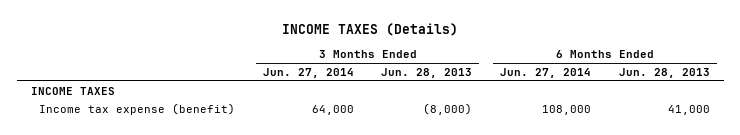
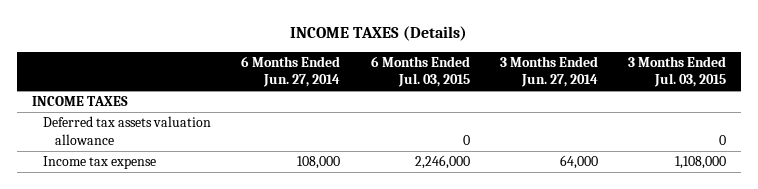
- | 3 Months Ended Jun. 27, 2014 | 3 Months Ended Jun. 28, 2013 | 6 Months Ended Jun. 27, 2014 | 6 Months Ended Jun. 28, 2013
+ | 6 Months Ended Jun. 27, 2014 | 6 Months Ended Jul. 03, 2015 | 3 Months Ended Jun. 27, 2014 | 3 Months Ended Jul. 03, 2015
- Income tax expense (benefit) | 64,000 | (8,000) | 108,000 | 41,000
+ Deferred tax assets valuation allowance | | 0 | | 0
+ Income tax expense | 108,000 | 2,246,000 | 64,000 | 1,108,000

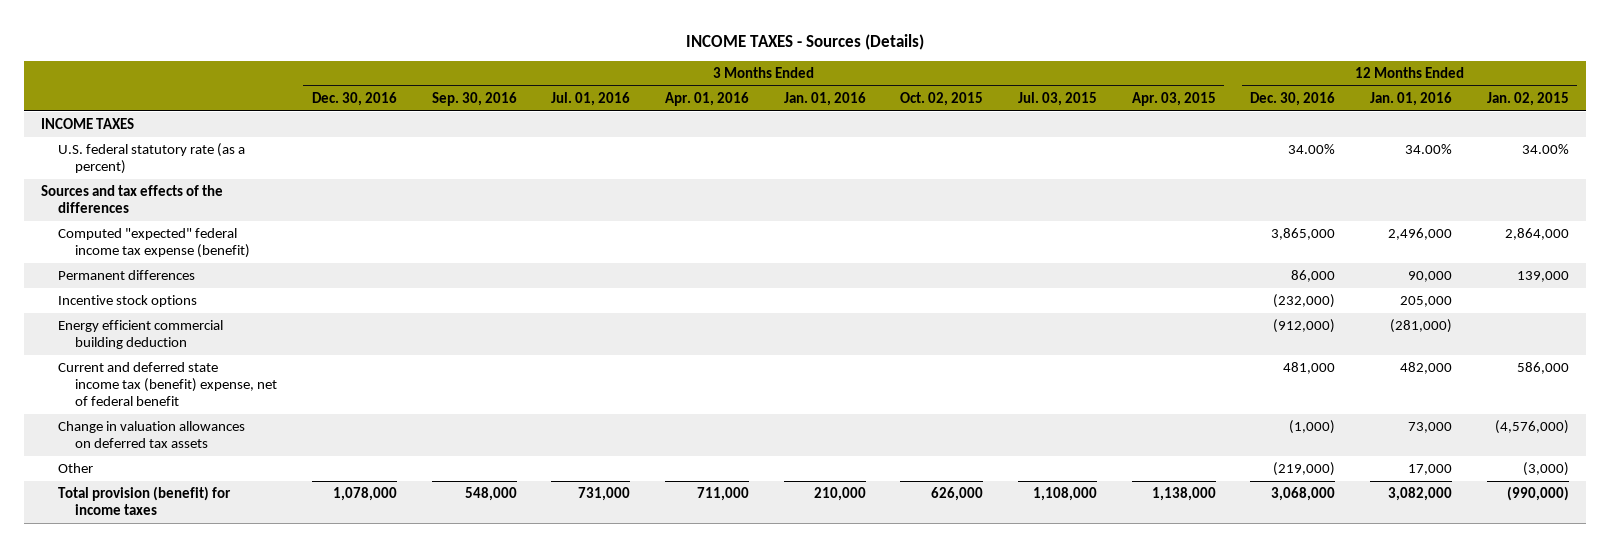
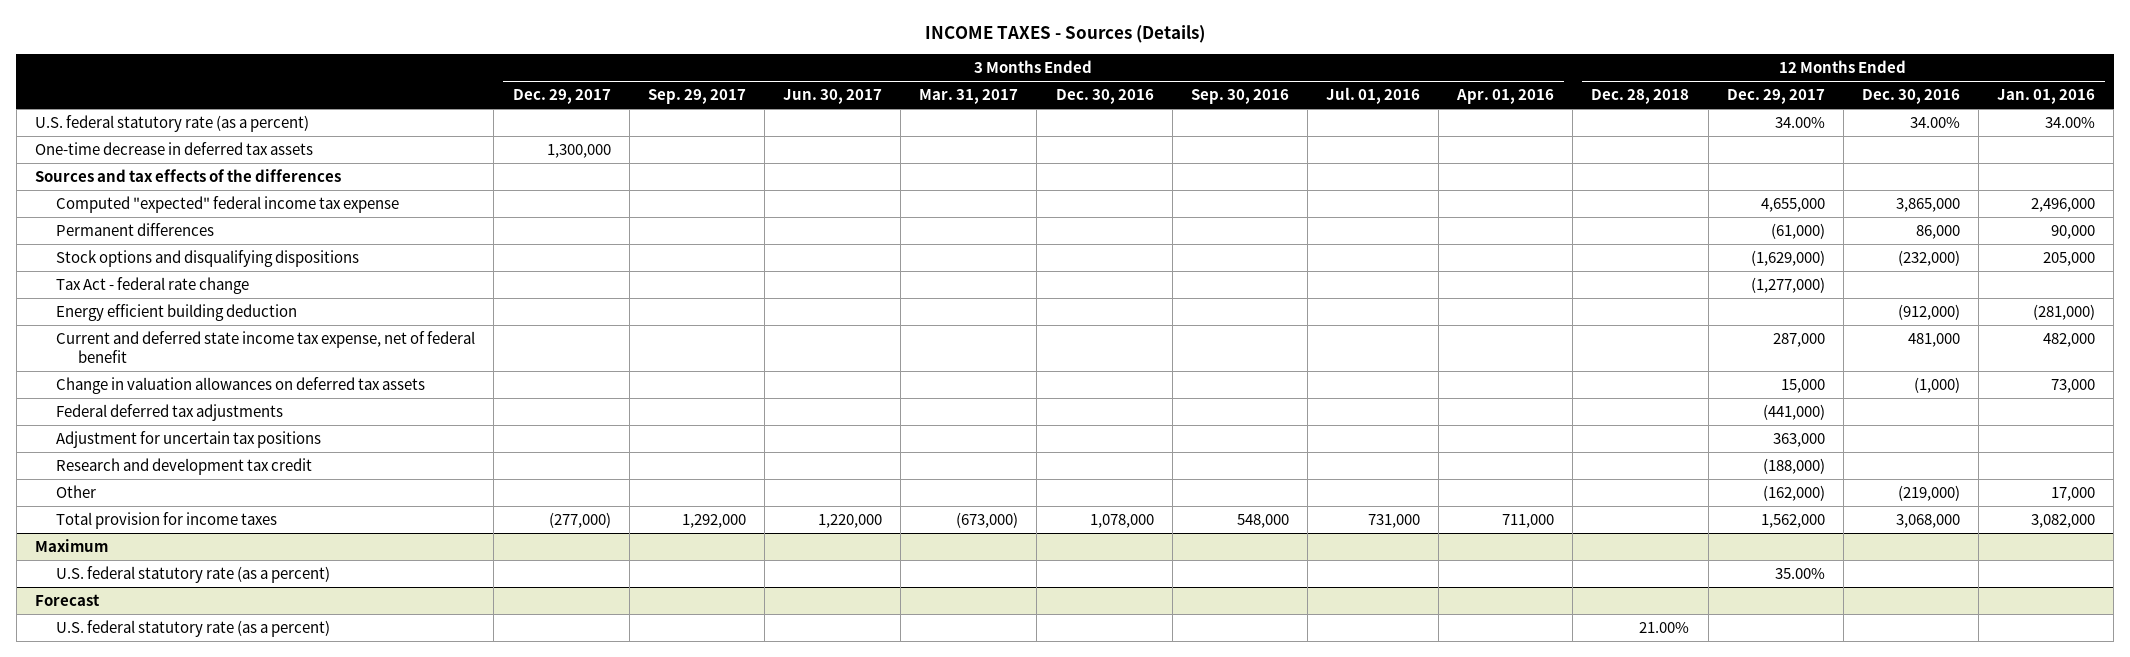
- | 3 Months Ended Dec. 30, 2016 | 3 Months Ended Sep. 30, 2016 | 3 Months Ended Jul. 01, 2016 | 3 Months Ended Apr. 01, 2016 | 3 Months Ended Jan. 01, 2016 | 3 Months Ended Oct. 02, 2015 | 3 Months Ended Jul. 03, 2015 | 3 Months Ended Apr. 03, 2015 | 12 Months Ended Dec. 30, 2016 | 12 Months Ended Jan. 01, 2016 | 12 Months Ended Jan. 02, 2015
+ | 3 Months Ended Dec. 29, 2017 | 3 Months Ended Sep. 29, 2017 | 3 Months Ended Jun. 30, 2017 | 3 Months Ended Mar. 31, 2017 | 3 Months Ended Dec. 30, 2016 | 3 Months Ended Sep. 30, 2016 | 3 Months Ended Jul. 01, 2016 | 3 Months Ended Apr. 01, 2016 | 12 Months Ended Dec. 28, 2018 | 12 Months Ended Dec. 29, 2017 | 12 Months Ended Dec. 30, 2016 | 12 Months Ended Jan. 01, 2016
- INCOME TAXES
+ One-time decrease in deferred tax assets | 1,300,000 | | | | | | | | | | |
- Computed "expected" federal income tax expense (benefit) | | | | | | | | | 3,865,000 | 2,496,000 | 2,864,000
+ Computed "expected" federal income tax expense | | | | | | | | | | 4,655,000 | 3,865,000 | 2,496,000
- Incentive stock options | | | | | | | | | (232,000) | 205,000 |
- Energy efficient commercial building deduction | | | | | | | | | (912,000) | (281,000) |
- Current and deferred state income tax (benefit) expense, net of federal benefit | | | | | | | | | 481,000 | 482,000 | 586,000
+ Stock options and disqualifying dispositions | | | | | | | | | | (1,629,000) | (232,000) | 205,000
+ Tax Act - federal rate change | | | | | | | | | | (1,277,000) | |
+ Energy efficient building deduction | | | | | | | | | | | (912,000) | (281,000)
+ Current and deferred state income tax expense, net of federal benefit | | | | | | | | | | 287,000 | 481,000 | 482,000
+ Federal deferred tax adjustments | | | | | | | | | | (441,000) | |
+ Adjustment for uncertain tax positions | | | | | | | | | | 363,000 | |
+ Research and development tax credit | | | | | | | | | | (188,000) | |
- Total provision (benefit) for income taxes | 1,078,000 | 548,000 | 731,000 | 711,000 | 210,000 | 626,000 | 1,108,000 | 1,138,000 | 3,068,000 | 3,082,000 | (990,000)
+ Total provision for income taxes | (277,000) | 1,292,000 | 1,220,000 | (673,000) | 1,078,000 | 548,000 | 731,000 | 711,000 | | 1,562,000 | 3,068,000 | 3,082,000
+ Maximum
+ U.S. federal statutory rate (as a percent) | | | | | | | | | | 35.00% | |
+ Forecast
+ U.S. federal statutory rate (as a percent) | | | | | | | | | 21.00% | | |

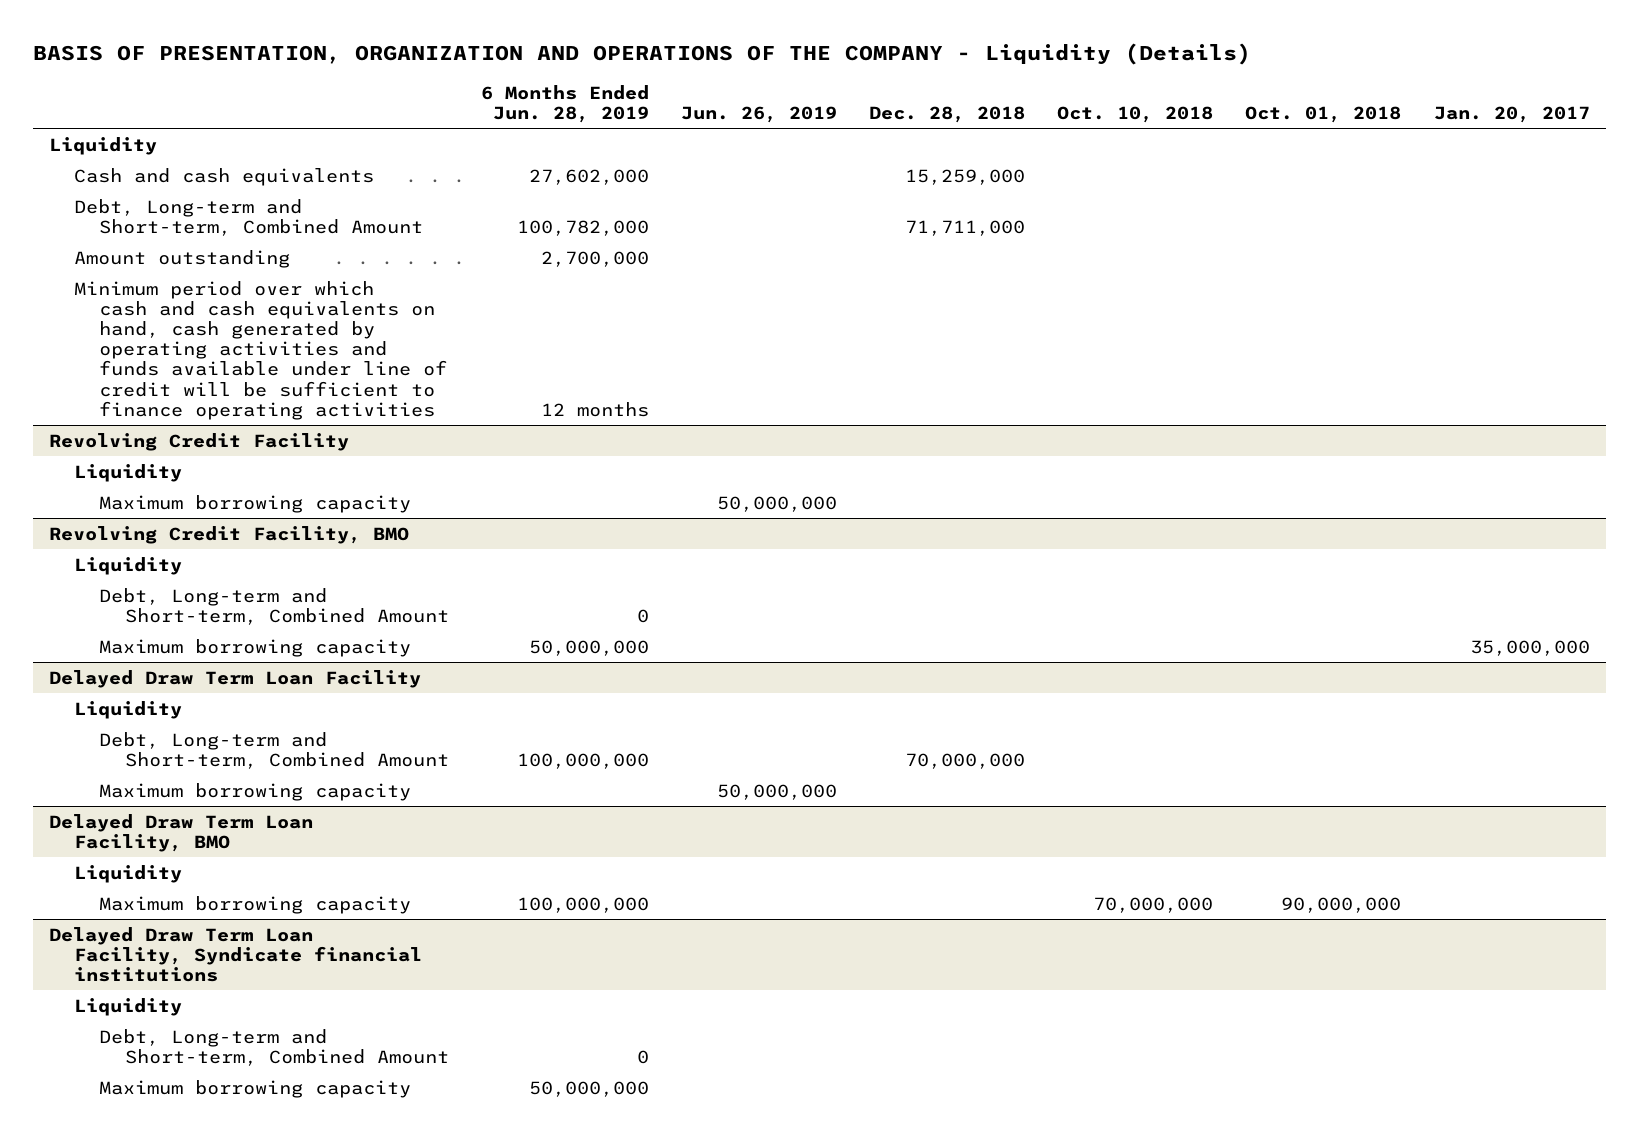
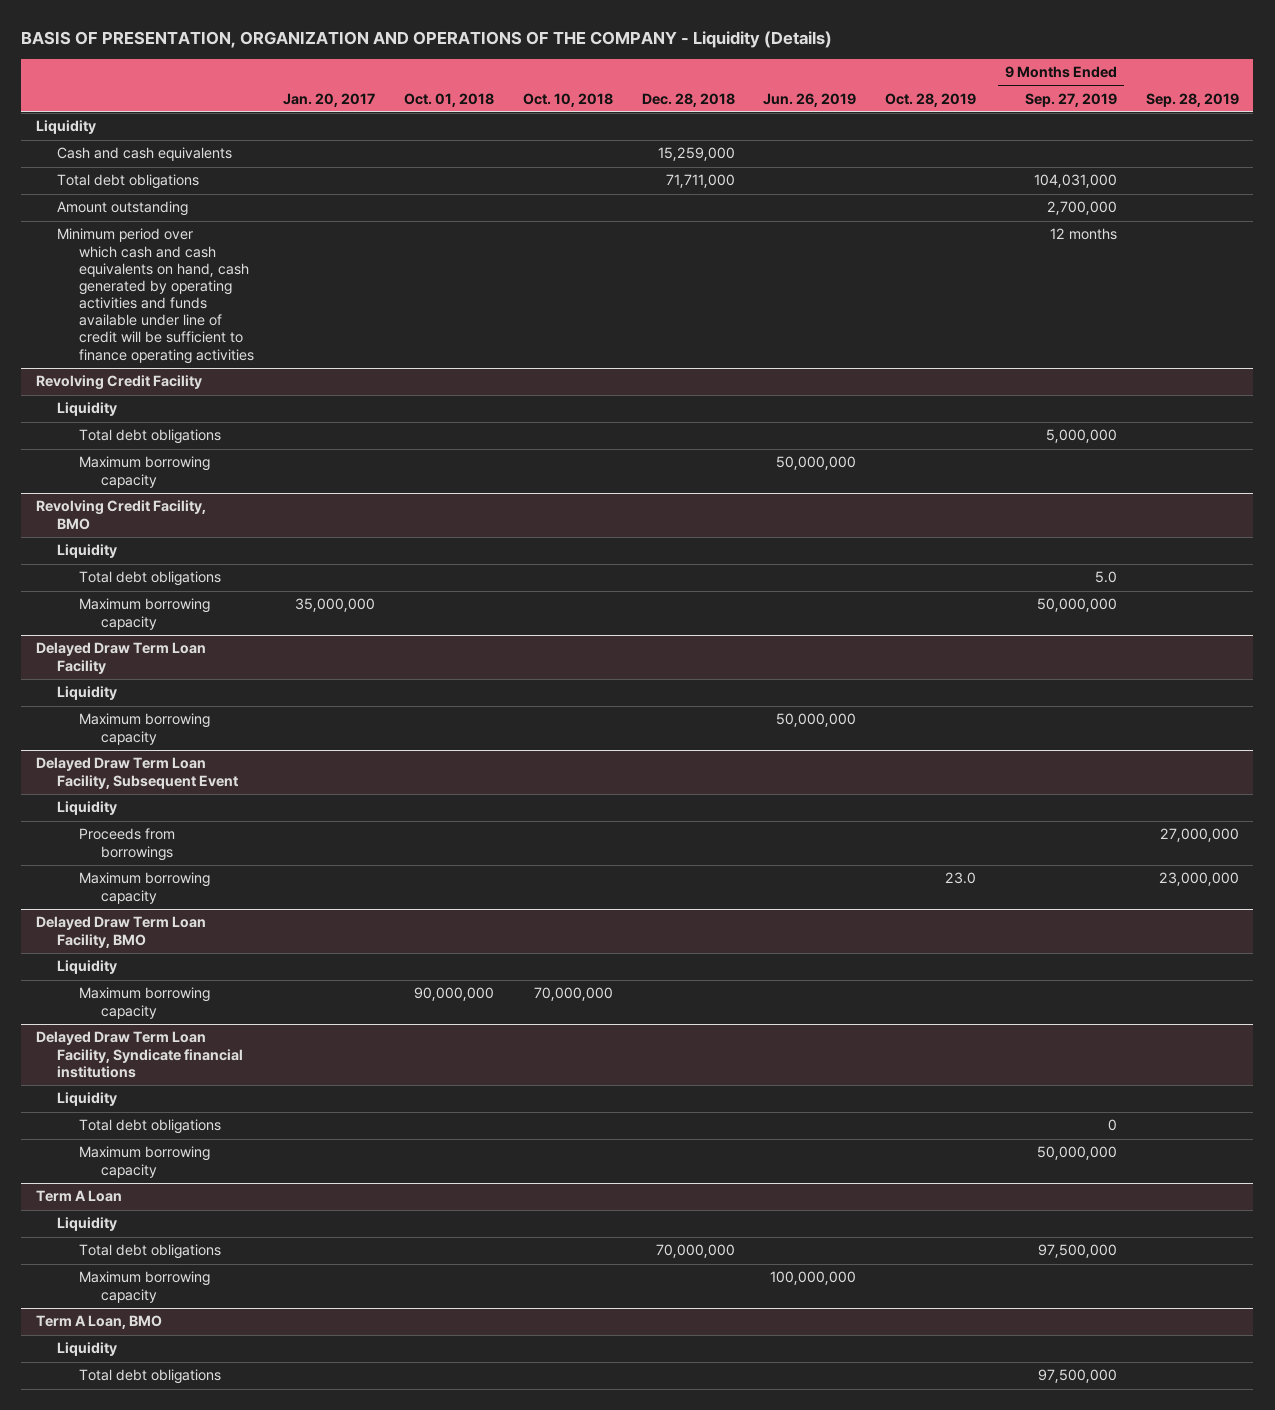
- | 6 Months Ended Jun. 28, 2019 | Jun. 26, 2019 | Dec. 28, 2018 | Oct. 10, 2018 | Oct. 01, 2018 | Jan. 20, 2017
+ | Jan. 20, 2017 | Oct. 01, 2018 | Oct. 10, 2018 | Dec. 28, 2018 | Jun. 26, 2019 | Oct. 28, 2019 | 9 Months Ended Sep. 27, 2019 | Sep. 28, 2019
- Debt, Long-term and Short-term, Combined Amount | 100,782,000 | | 71,711,000 | | |
+ Total debt obligations | | | | 71,711,000 | | | 104,031,000 |
@ Revolving Credit Facility
+ Total debt obligations | | | | | | | 5,000,000 |
@ Revolving Credit Facility, BMO
- Debt, Long-term and Short-term, Combined Amount | 0 | | | | |
+ Total debt obligations | | | | | | | 5.0 |
@ Delayed Draw Term Loan Facility
- Debt, Long-term and Short-term, Combined Amount | 100,000,000 | | 70,000,000 | | |
+ Delayed Draw Term Loan Facility, Subsequent Event
+ Liquidity
+ Proceeds from borrowings | | | | | | | | 27,000,000
+ Maximum borrowing capacity | | | | | | 23.0 | | 23,000,000
@ Delayed Draw Term Loan Facility, Syndicate financial institutions
- Debt, Long-term and Short-term, Combined Amount | 0 | | | | |
+ Total debt obligations | | | | | | | 0 |
+ Term A Loan
+ Liquidity
+ Total debt obligations | | | | 70,000,000 | | | 97,500,000 |
+ Maximum borrowing capacity | | | | | 100,000,000 | | |
+ Term A Loan, BMO
+ Liquidity
+ Total debt obligations | | | | | | | 97,500,000 |

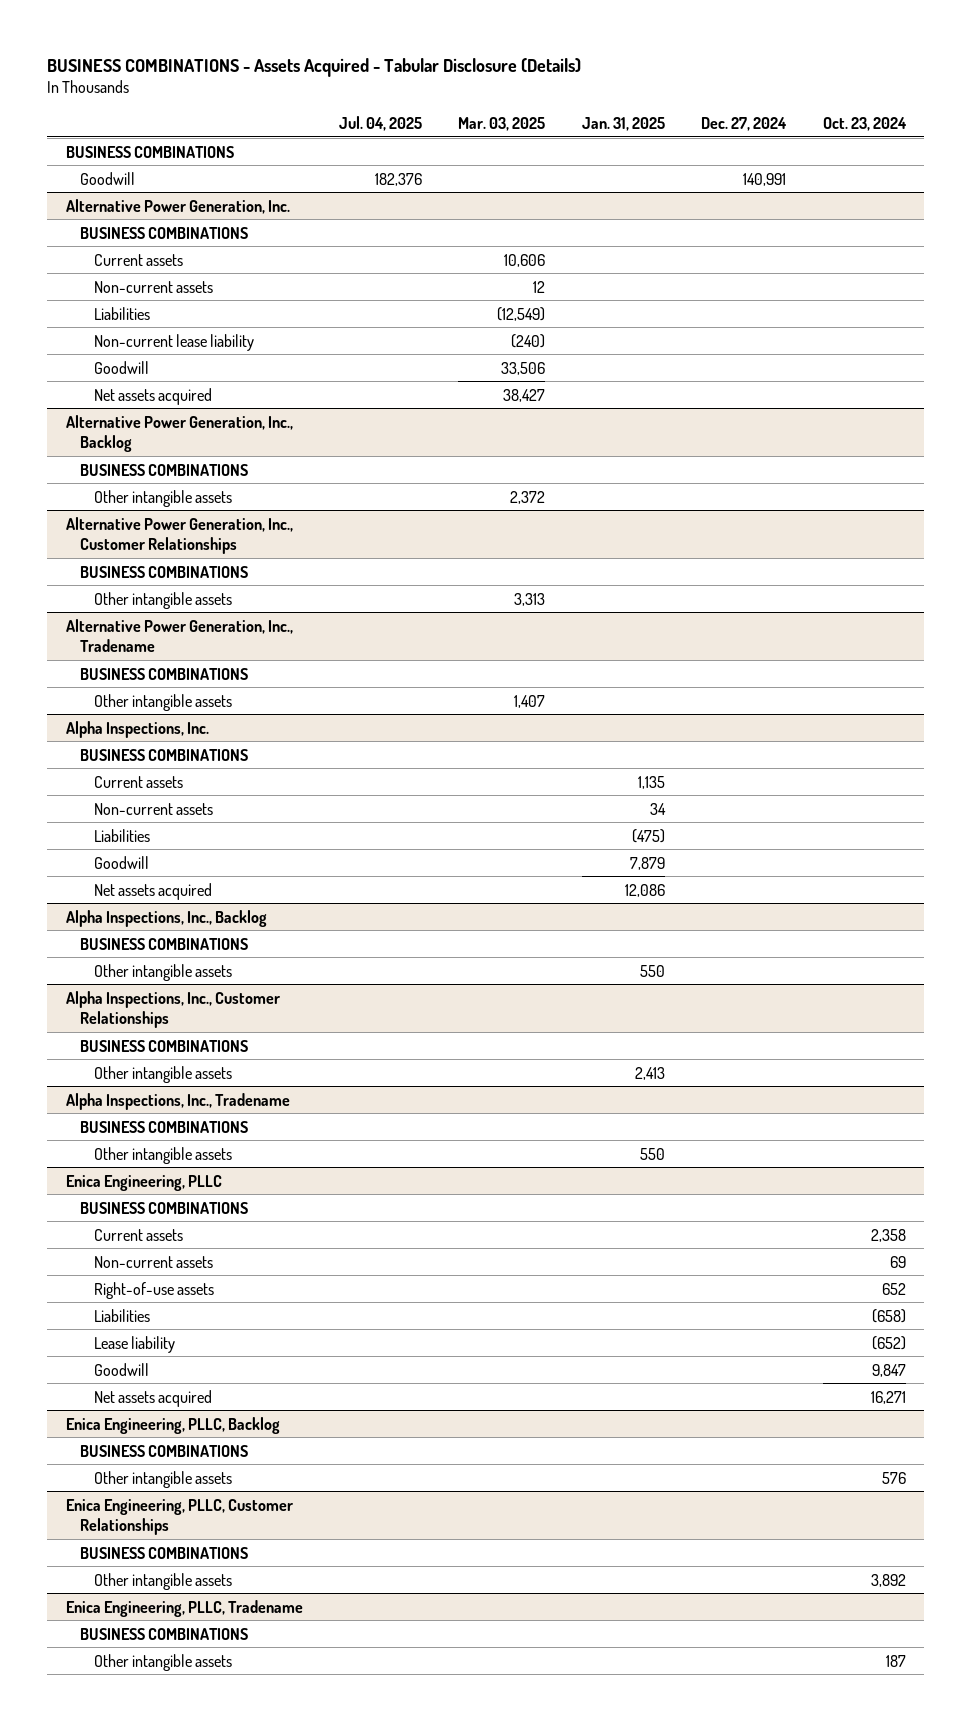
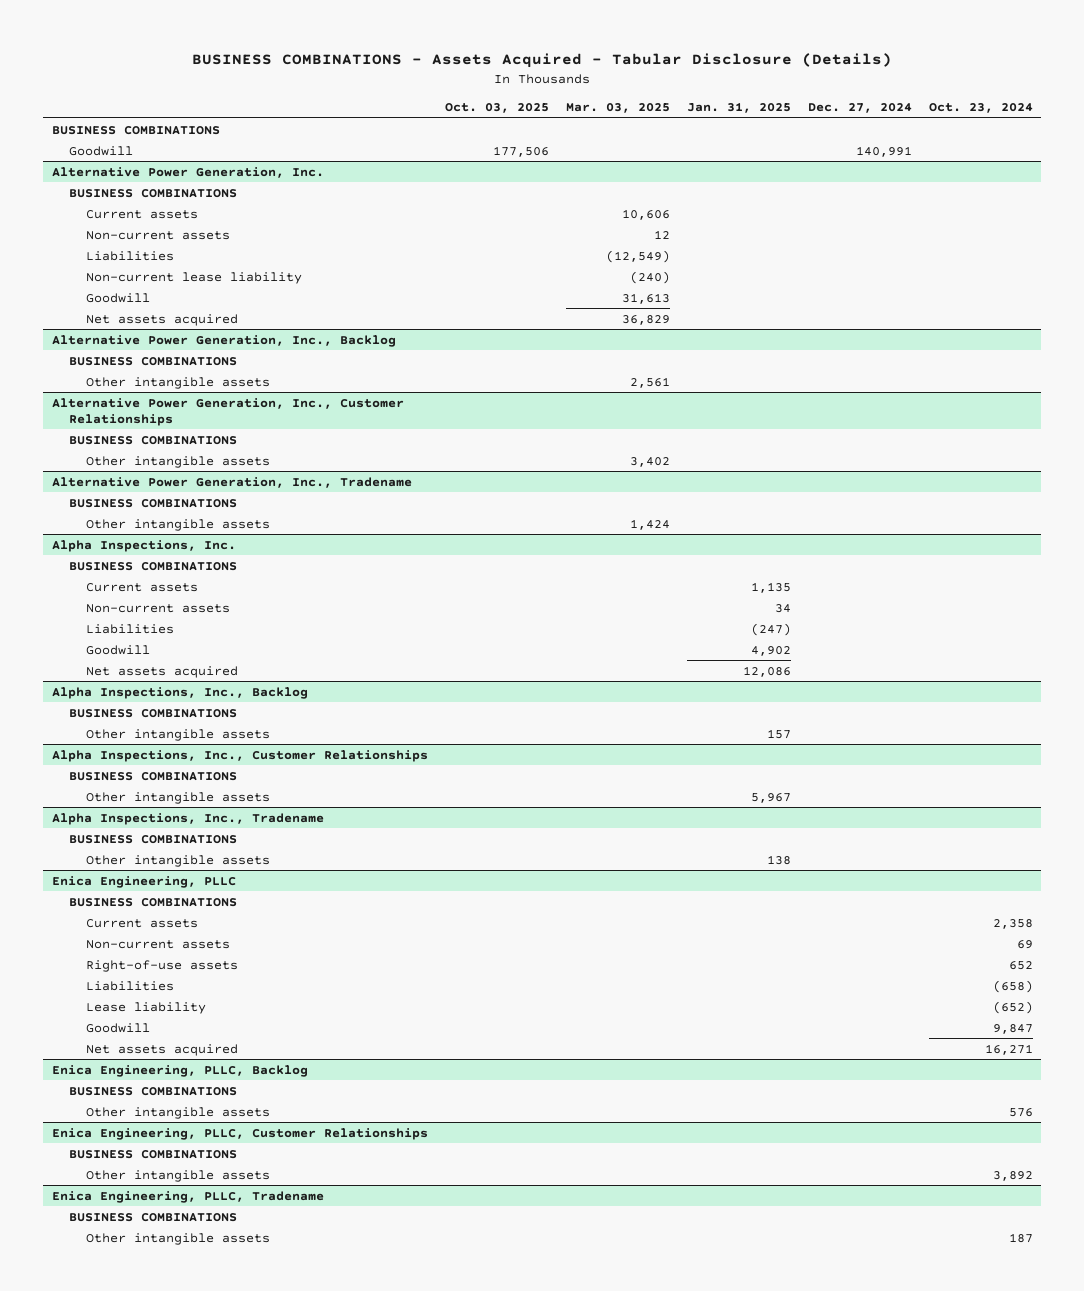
- | Jul. 04, 2025 | Mar. 03, 2025 | Jan. 31, 2025 | Dec. 27, 2024 | Oct. 23, 2024
+ | Oct. 03, 2025 | Mar. 03, 2025 | Jan. 31, 2025 | Dec. 27, 2024 | Oct. 23, 2024
@ Alternative Power Generation, Inc.
- Goodwill | | 33,506 | | |
- Net assets acquired | | 38,427 | | |
+ Goodwill | | 31,613 | | |
+ Net assets acquired | | 36,829 | | |
@ Alternative Power Generation, Inc., Backlog
- Other intangible assets | | 2,372 | | |
+ Other intangible assets | | 2,561 | | |
@ Alternative Power Generation, Inc., Customer Relationships
- Other intangible assets | | 3,313 | | |
+ Other intangible assets | | 3,402 | | |
@ Alternative Power Generation, Inc., Tradename
- Other intangible assets | | 1,407 | | |
+ Other intangible assets | | 1,424 | | |
@ Alpha Inspections, Inc.
- Liabilities | | | (475) | |
- Goodwill | | | 7,879 | |
+ Liabilities | | | (247) | |
+ Goodwill | | | 4,902 | |
@ Alpha Inspections, Inc., Backlog
- Other intangible assets | | | 550 | |
+ Other intangible assets | | | 157 | |
@ Alpha Inspections, Inc., Customer Relationships
- Other intangible assets | | | 2,413 | |
+ Other intangible assets | | | 5,967 | |
@ Alpha Inspections, Inc., Tradename
- Other intangible assets | | | 550 | |
+ Other intangible assets | | | 138 | |

